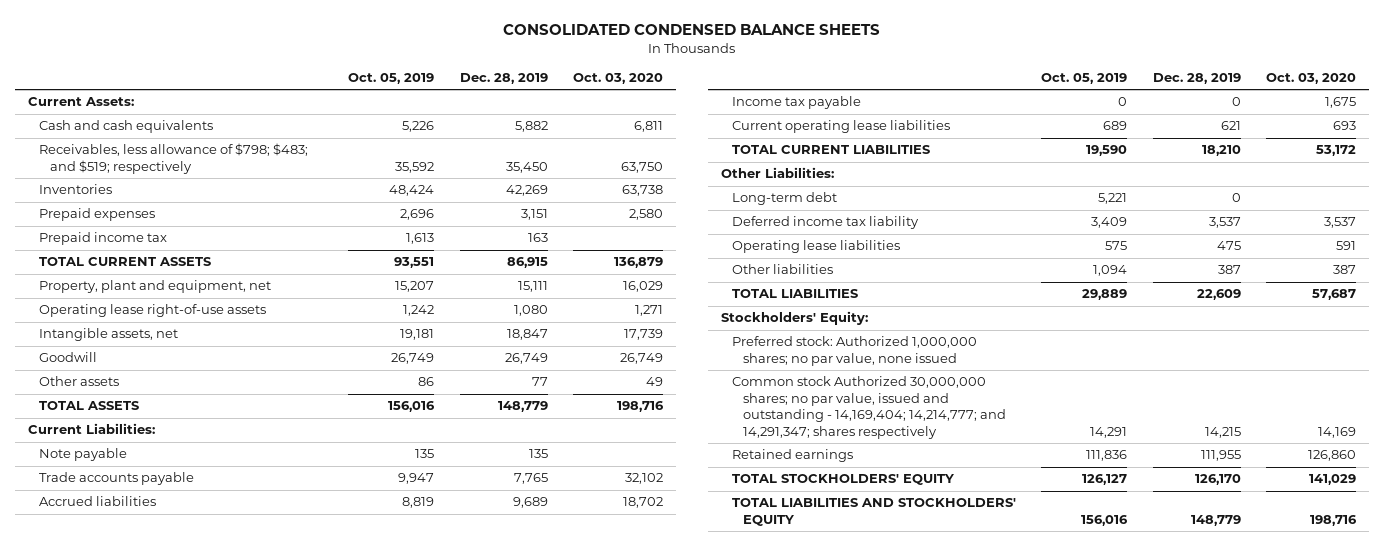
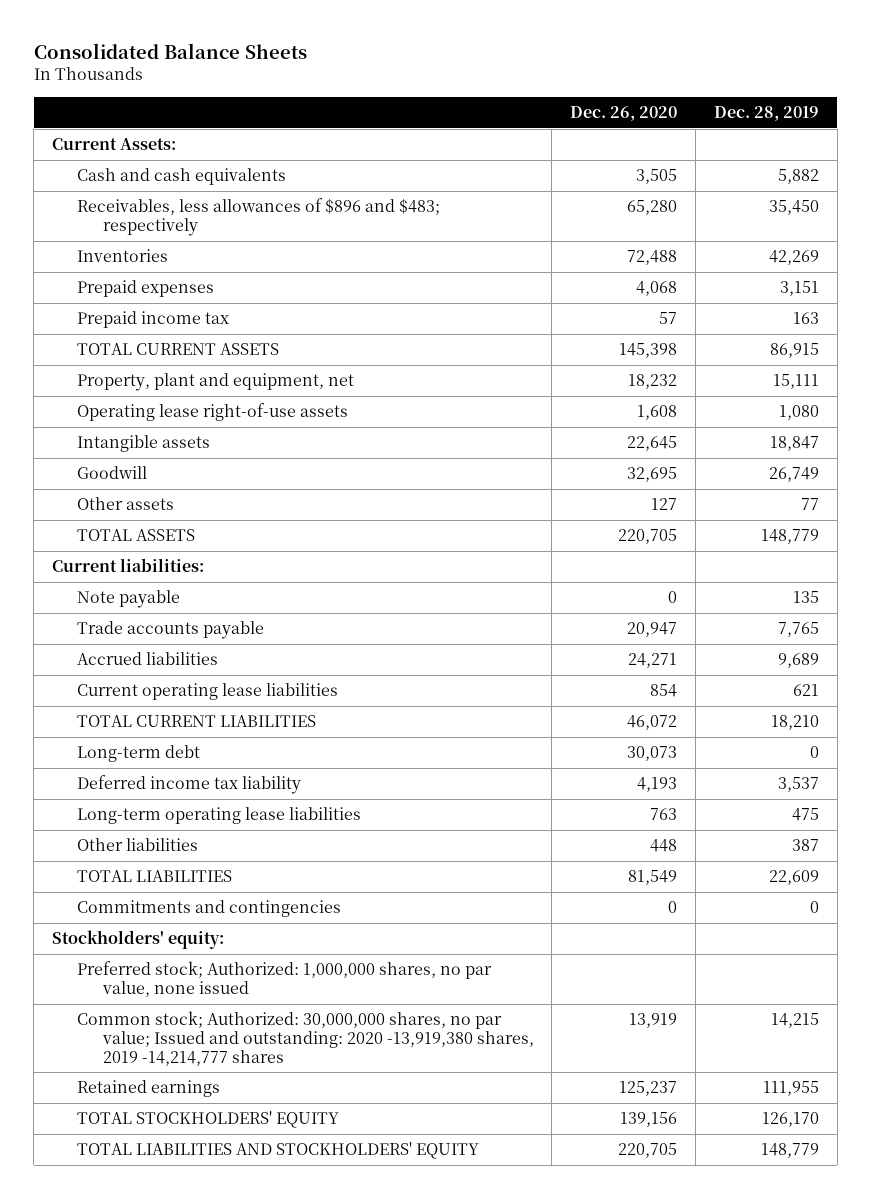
- CONSOLIDATED CONDENSED BALANCE SHEETS
+ Consolidated Balance Sheets
- | Oct. 05, 2019 | Dec. 28, 2019 | Oct. 03, 2020
+ | Dec. 26, 2020 | Dec. 28, 2019
- Receivables, less allowance of $798; $483; and $519; respectively | 35,592 | 35,450 | 63,750
+ Receivables, less allowances of $896 and $483; respectively | 65,280 | 35,450
- Intangible assets, net | 19,181 | 18,847 | 17,739
+ Intangible assets | 22,645 | 18,847
- Current Liabilities:
+ Current liabilities:
- Income tax payable | 0 | 0 | 1,675
- Other Liabilities:
- Operating lease liabilities | 575 | 475 | 591
+ Long-term operating lease liabilities | 763 | 475
- Stockholders' Equity:
- Preferred stock: Authorized 1,000,000 shares; no par value, none issued
- Common stock Authorized 30,000,000 shares; no par value, issued and outstanding - 14,169,404; 14,214,777; and 14,291,347; shares respectively | 14,291 | 14,215 | 14,169
+ Commitments and contingencies | 0 | 0
+ Stockholders' equity:
+ Preferred stock; Authorized: 1,000,000 shares, no par value, none issued
+ Common stock; Authorized: 30,000,000 shares, no par value; Issued and outstanding: 2020 -13,919,380 shares, 2019 -14,214,777 shares | 13,919 | 14,215

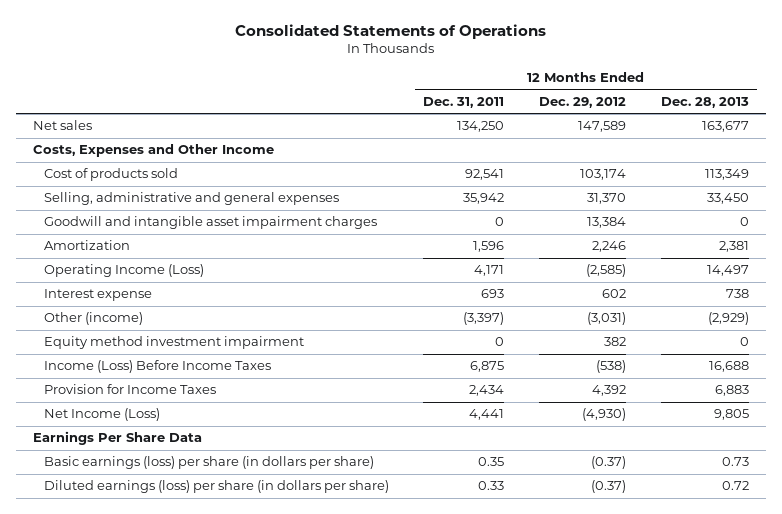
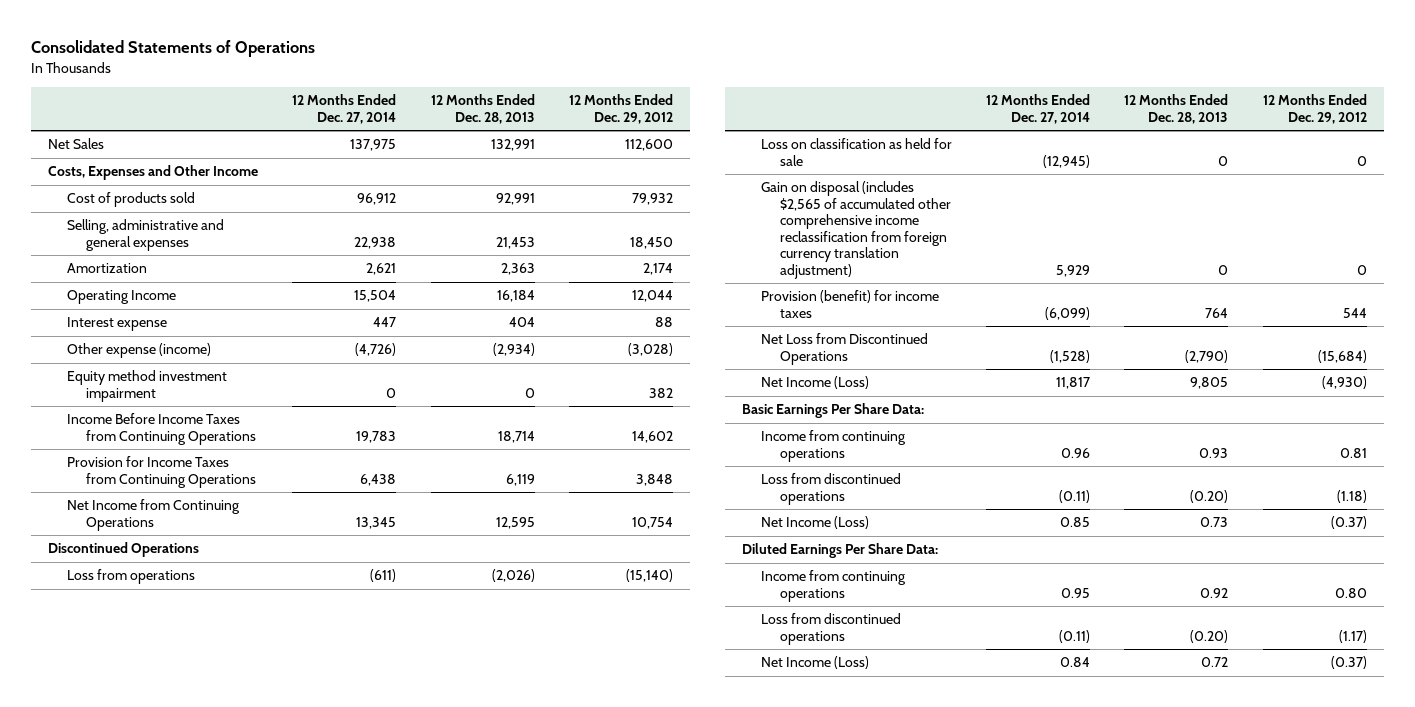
- | 12 Months Ended Dec. 31, 2011 | 12 Months Ended Dec. 29, 2012 | 12 Months Ended Dec. 28, 2013
+ | 12 Months Ended Dec. 27, 2014 | 12 Months Ended Dec. 28, 2013 | 12 Months Ended Dec. 29, 2012
- Net sales | 134,250 | 147,589 | 163,677
+ Net Sales | 137,975 | 132,991 | 112,600
- Cost of products sold | 92,541 | 103,174 | 113,349
- Selling, administrative and general expenses | 35,942 | 31,370 | 33,450
- Goodwill and intangible asset impairment charges | 0 | 13,384 | 0
- Amortization | 1,596 | 2,246 | 2,381
- Operating Income (Loss) | 4,171 | (2,585) | 14,497
- Interest expense | 693 | 602 | 738
- Other (income) | (3,397) | (3,031) | (2,929)
+ Cost of products sold | 96,912 | 92,991 | 79,932
+ Selling, administrative and general expenses | 22,938 | 21,453 | 18,450
+ Amortization | 2,621 | 2,363 | 2,174
+ Operating Income | 15,504 | 16,184 | 12,044
+ Interest expense | 447 | 404 | 88
+ Other expense (income) | (4,726) | (2,934) | (3,028)
- Income (Loss) Before Income Taxes | 6,875 | (538) | 16,688
- Provision for Income Taxes | 2,434 | 4,392 | 6,883
+ Income Before Income Taxes from Continuing Operations | 19,783 | 18,714 | 14,602
+ Provision for Income Taxes from Continuing Operations | 6,438 | 6,119 | 3,848
+ Net Income from Continuing Operations | 13,345 | 12,595 | 10,754
+ Discontinued Operations
+ Loss from operations | (611) | (2,026) | (15,140)
+ Loss on classification as held for sale | (12,945) | 0 | 0
+ Gain on disposal (includes $2,565 of accumulated other comprehensive income reclassification from foreign currency translation adjustment) | 5,929 | 0 | 0
+ Provision (benefit) for income taxes | (6,099) | 764 | 544
+ Net Loss from Discontinued Operations | (1,528) | (2,790) | (15,684)
- Earnings Per Share Data
- Basic earnings (loss) per share (in dollars per share) | 0.35 | (0.37) | 0.73
- Diluted earnings (loss) per share (in dollars per share) | 0.33 | (0.37) | 0.72
+ Basic Earnings Per Share Data:
+ Income from continuing operations | 0.96 | 0.93 | 0.81
+ Loss from discontinued operations | (0.11) | (0.20) | (1.18)
+ Net Income (Loss) | 0.85 | 0.73 | (0.37)
+ Diluted Earnings Per Share Data:
+ Income from continuing operations | 0.95 | 0.92 | 0.80
+ Loss from discontinued operations | (0.11) | (0.20) | (1.17)
+ Net Income (Loss) | 0.84 | 0.72 | (0.37)

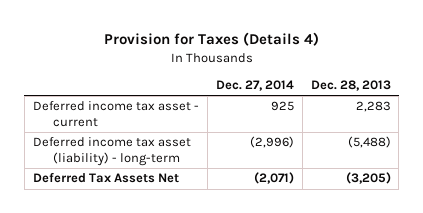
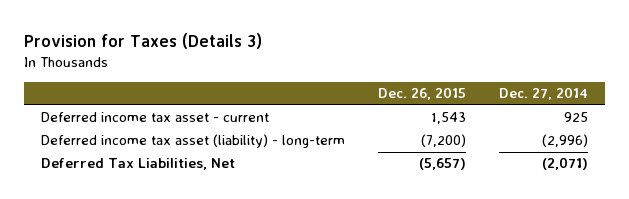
- Provision for Taxes (Details 4)
+ Provision for Taxes (Details 3)
- | Dec. 27, 2014 | Dec. 28, 2013
+ | Dec. 26, 2015 | Dec. 27, 2014
- Deferred Tax Assets Net | (2,071) | (3,205)
+ Deferred Tax Liabilities, Net | (5,657) | (2,071)

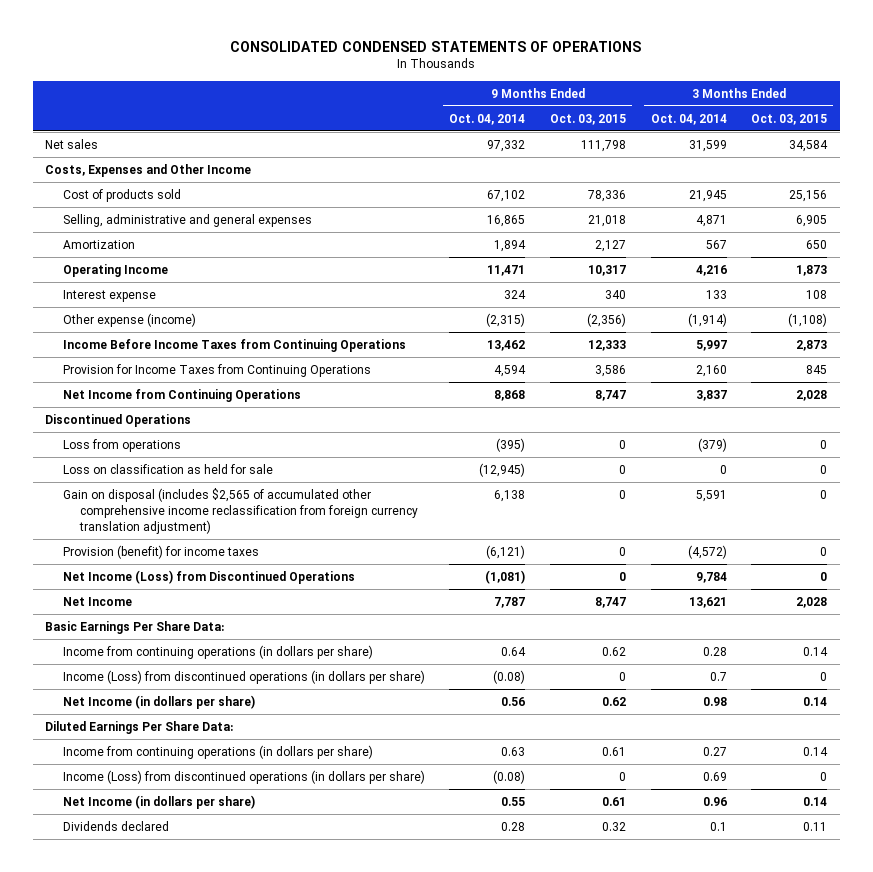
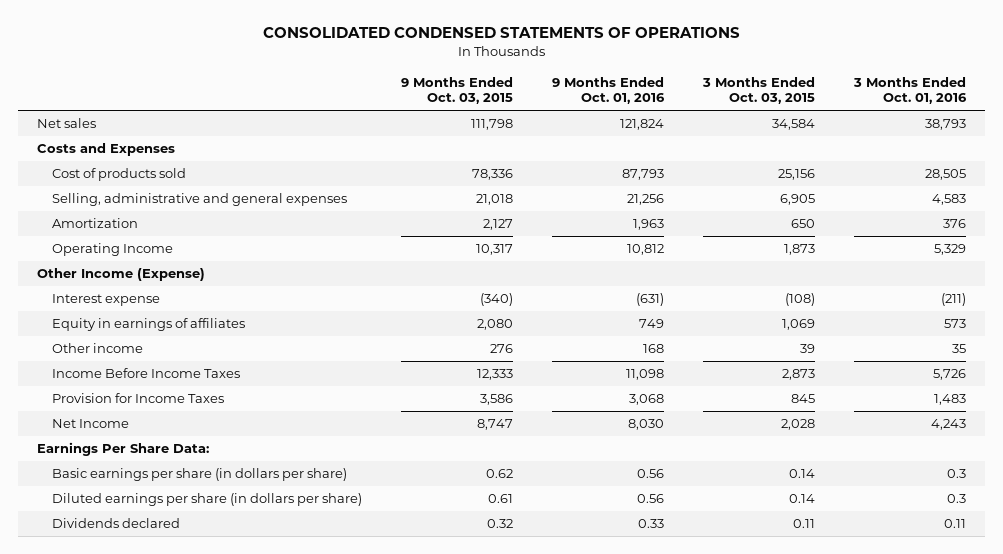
- | 9 Months Ended Oct. 04, 2014 | 9 Months Ended Oct. 03, 2015 | 3 Months Ended Oct. 04, 2014 | 3 Months Ended Oct. 03, 2015
+ | 9 Months Ended Oct. 03, 2015 | 9 Months Ended Oct. 01, 2016 | 3 Months Ended Oct. 03, 2015 | 3 Months Ended Oct. 01, 2016
- Costs, Expenses and Other Income
+ Costs and Expenses
- Interest expense | 324 | 340 | 133 | 108
- Other expense (income) | (2,315) | (2,356) | (1,914) | (1,108)
- Income Before Income Taxes from Continuing Operations | 13,462 | 12,333 | 5,997 | 2,873
- Provision for Income Taxes from Continuing Operations | 4,594 | 3,586 | 2,160 | 845
- Net Income from Continuing Operations | 8,868 | 8,747 | 3,837 | 2,028
- Discontinued Operations
- Loss from operations | (395) | 0 | (379) | 0
- Loss on classification as held for sale | (12,945) | 0 | 0 | 0
- Gain on disposal (includes $2,565 of accumulated other comprehensive income reclassification from foreign currency translation adjustment) | 6,138 | 0 | 5,591 | 0
- Provision (benefit) for income taxes | (6,121) | 0 | (4,572) | 0
- Net Income (Loss) from Discontinued Operations | (1,081) | 0 | 9,784 | 0
+ Other Income (Expense)
+ Interest expense | (340) | (631) | (108) | (211)
+ Equity in earnings of affiliates | 2,080 | 749 | 1,069 | 573
+ Other income | 276 | 168 | 39 | 35
+ Income Before Income Taxes | 12,333 | 11,098 | 2,873 | 5,726
+ Provision for Income Taxes | 3,586 | 3,068 | 845 | 1,483
- Basic Earnings Per Share Data:
- Income from continuing operations (in dollars per share) | 0.64 | 0.62 | 0.28 | 0.14
- Income (Loss) from discontinued operations (in dollars per share) | (0.08) | 0 | 0.7 | 0
- Net Income (in dollars per share) | 0.56 | 0.62 | 0.98 | 0.14
- Diluted Earnings Per Share Data:
- Income from continuing operations (in dollars per share) | 0.63 | 0.61 | 0.27 | 0.14
- Income (Loss) from discontinued operations (in dollars per share) | (0.08) | 0 | 0.69 | 0
- Net Income (in dollars per share) | 0.55 | 0.61 | 0.96 | 0.14
+ Earnings Per Share Data:
+ Basic earnings per share (in dollars per share) | 0.62 | 0.56 | 0.14 | 0.3
+ Diluted earnings per share (in dollars per share) | 0.61 | 0.56 | 0.14 | 0.3

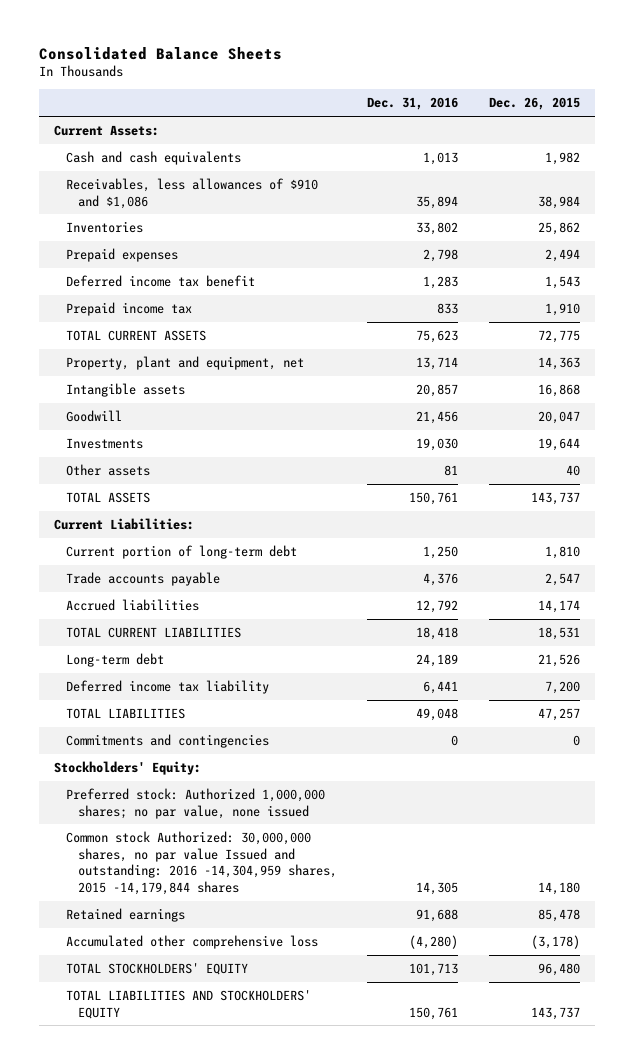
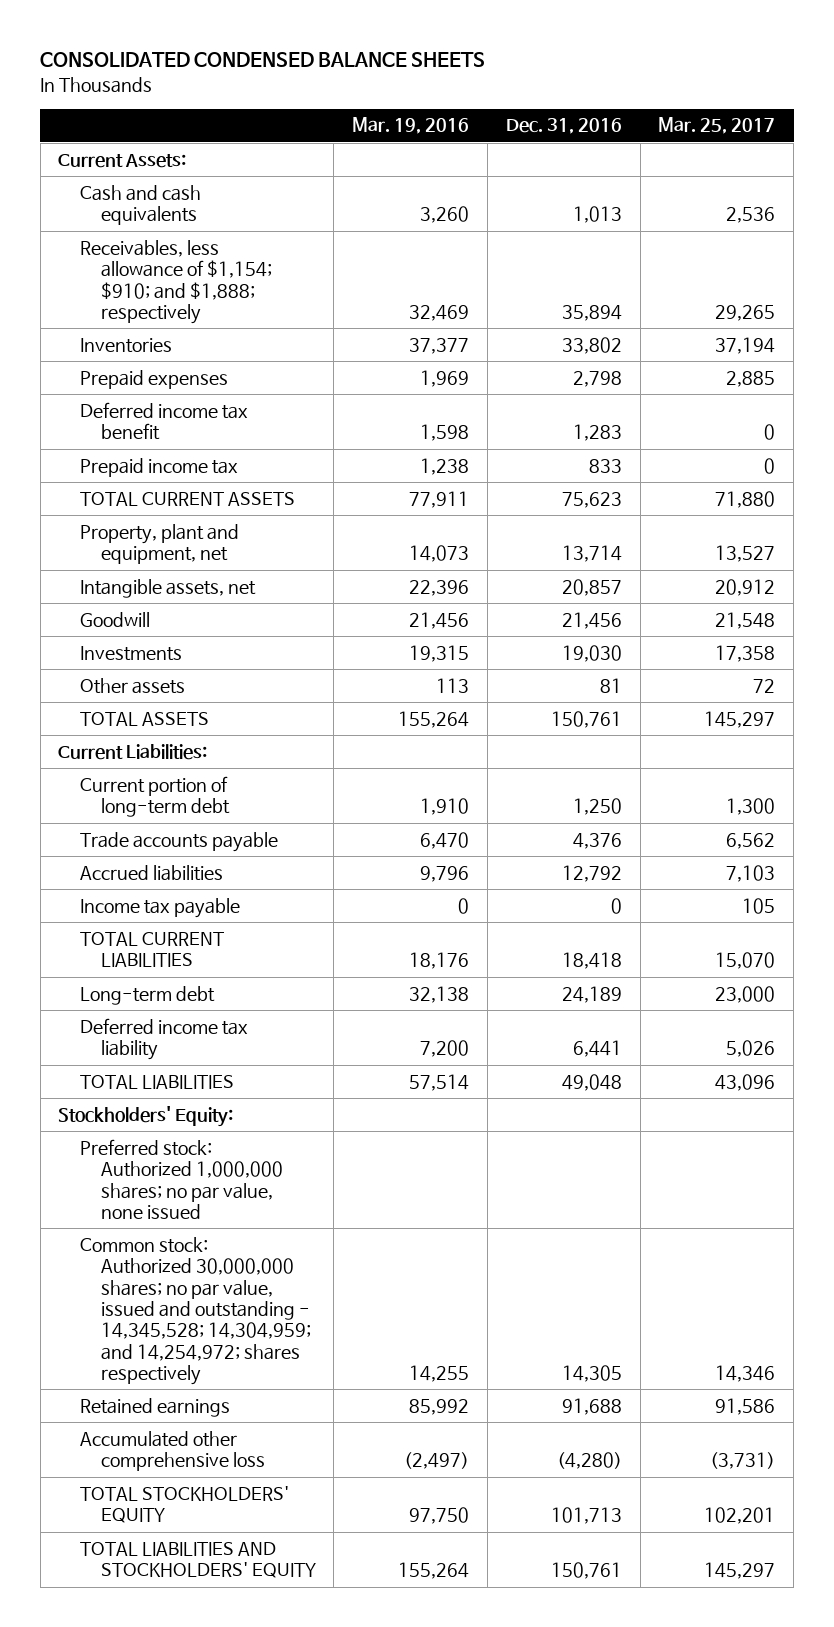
- Consolidated Balance Sheets
+ CONSOLIDATED CONDENSED BALANCE SHEETS
- | Dec. 31, 2016 | Dec. 26, 2015
+ | Mar. 19, 2016 | Dec. 31, 2016 | Mar. 25, 2017
- Receivables, less allowances of $910 and $1,086 | 35,894 | 38,984
+ Receivables, less allowance of $1,154; $910; and $1,888; respectively | 32,469 | 35,894 | 29,265
- Intangible assets | 20,857 | 16,868
+ Intangible assets, net | 22,396 | 20,857 | 20,912
+ Income tax payable | 0 | 0 | 105
- Commitments and contingencies | 0 | 0
- Common stock Authorized: 30,000,000 shares, no par value Issued and outstanding: 2016 -14,304,959 shares, 2015 -14,179,844 shares | 14,305 | 14,180
+ Common stock: Authorized 30,000,000 shares; no par value, issued and outstanding - 14,345,528; 14,304,959; and 14,254,972; shares respectively | 14,255 | 14,305 | 14,346

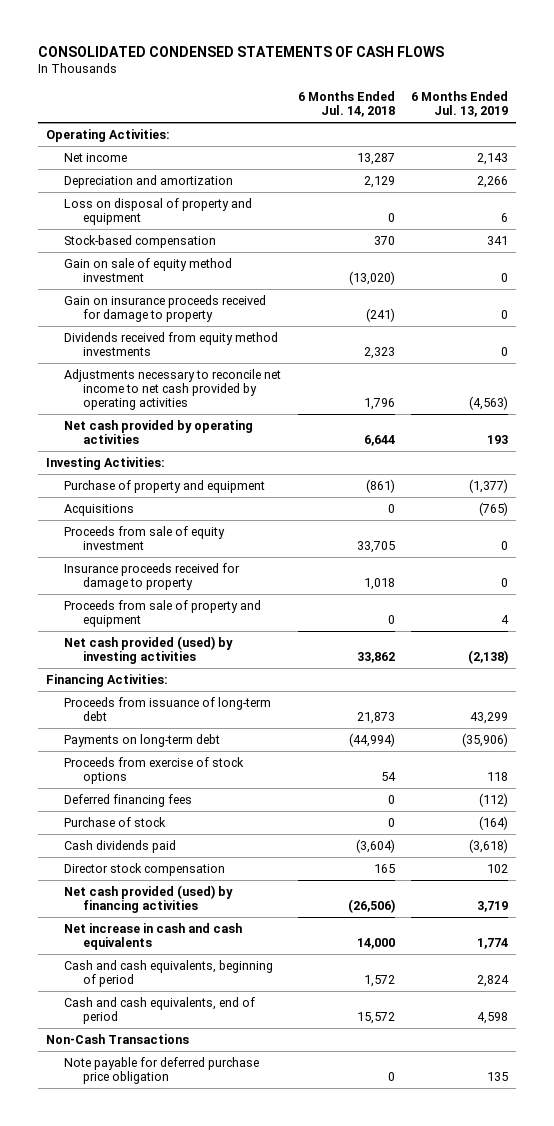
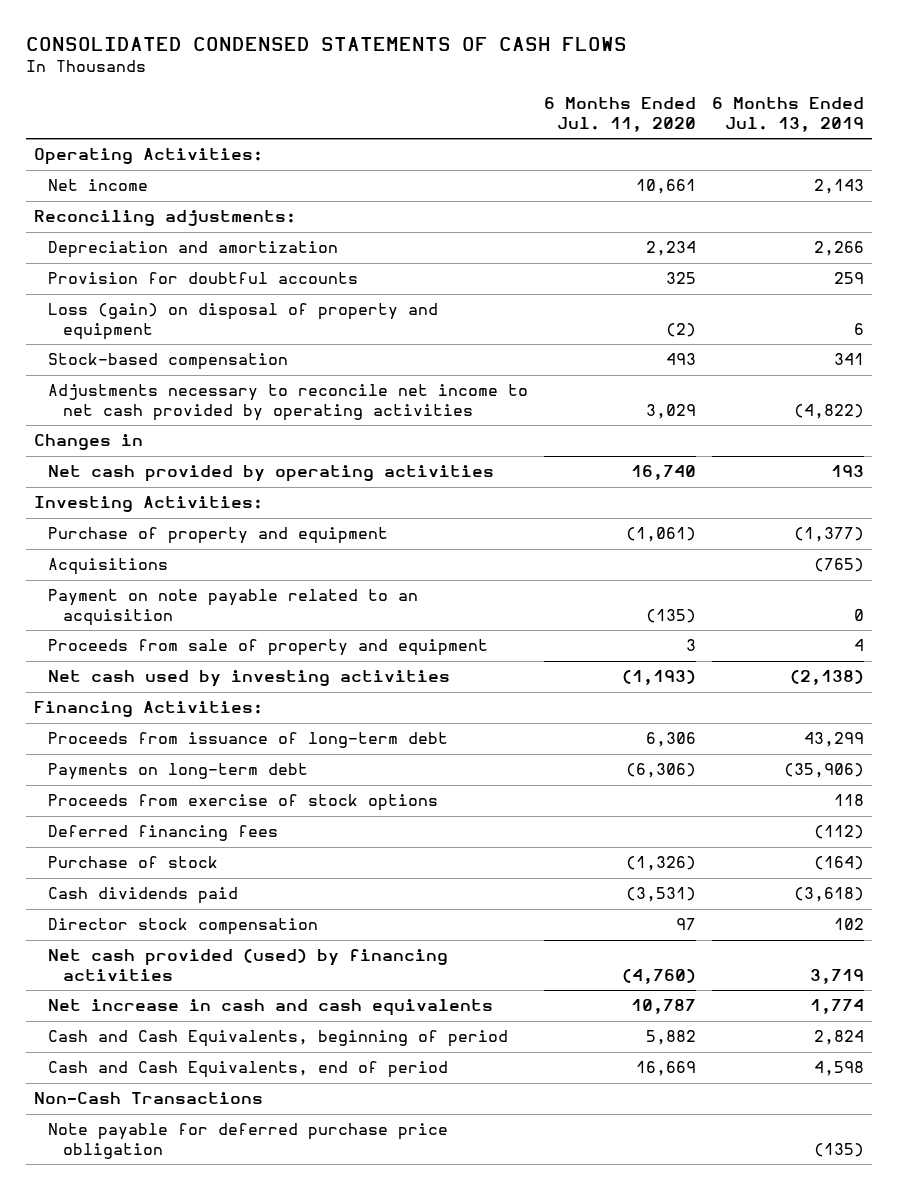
- | 6 Months Ended Jul. 14, 2018 | 6 Months Ended Jul. 13, 2019
+ | 6 Months Ended Jul. 11, 2020 | 6 Months Ended Jul. 13, 2019
+ Reconciling adjustments:
- Loss on disposal of property and equipment | 0 | 6
+ Provision for doubtful accounts | 325 | 259
+ Loss (gain) on disposal of property and equipment | (2) | 6
- Gain on sale of equity method investment | (13,020) | 0
- Gain on insurance proceeds received for damage to property | (241) | 0
- Dividends received from equity method investments | 2,323 | 0
- Adjustments necessary to reconcile net income to net cash provided by operating activities | 1,796 | (4,563)
+ Adjustments necessary to reconcile net income to net cash provided by operating activities | 3,029 | (4,822)
+ Changes in
- Proceeds from sale of equity investment | 33,705 | 0
- Insurance proceeds received for damage to property | 1,018 | 0
+ Payment on note payable related to an acquisition | (135) | 0
- Net cash provided (used) by investing activities | 33,862 | (2,138)
+ Net cash used by investing activities | (1,193) | (2,138)
- Cash and cash equivalents, beginning of period | 1,572 | 2,824
- Cash and cash equivalents, end of period | 15,572 | 4,598
+ Cash and Cash Equivalents, beginning of period | 5,882 | 2,824
+ Cash and Cash Equivalents, end of period | 16,669 | 4,598
- Note payable for deferred purchase price obligation | 0 | 135
+ Note payable for deferred purchase price obligation | | (135)

